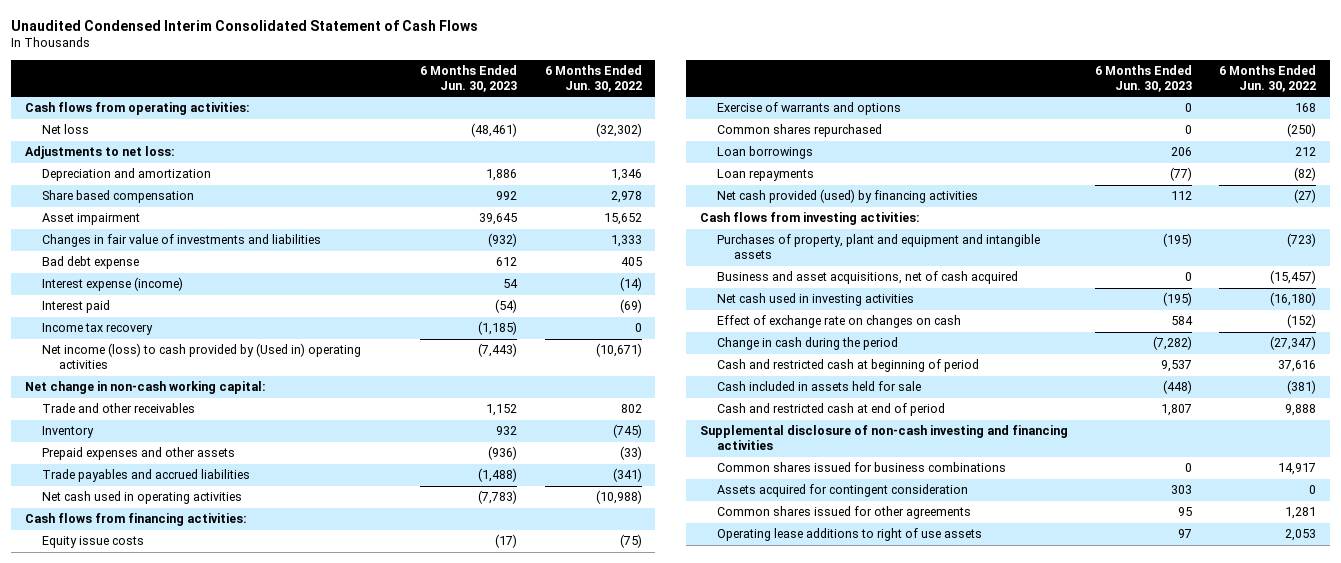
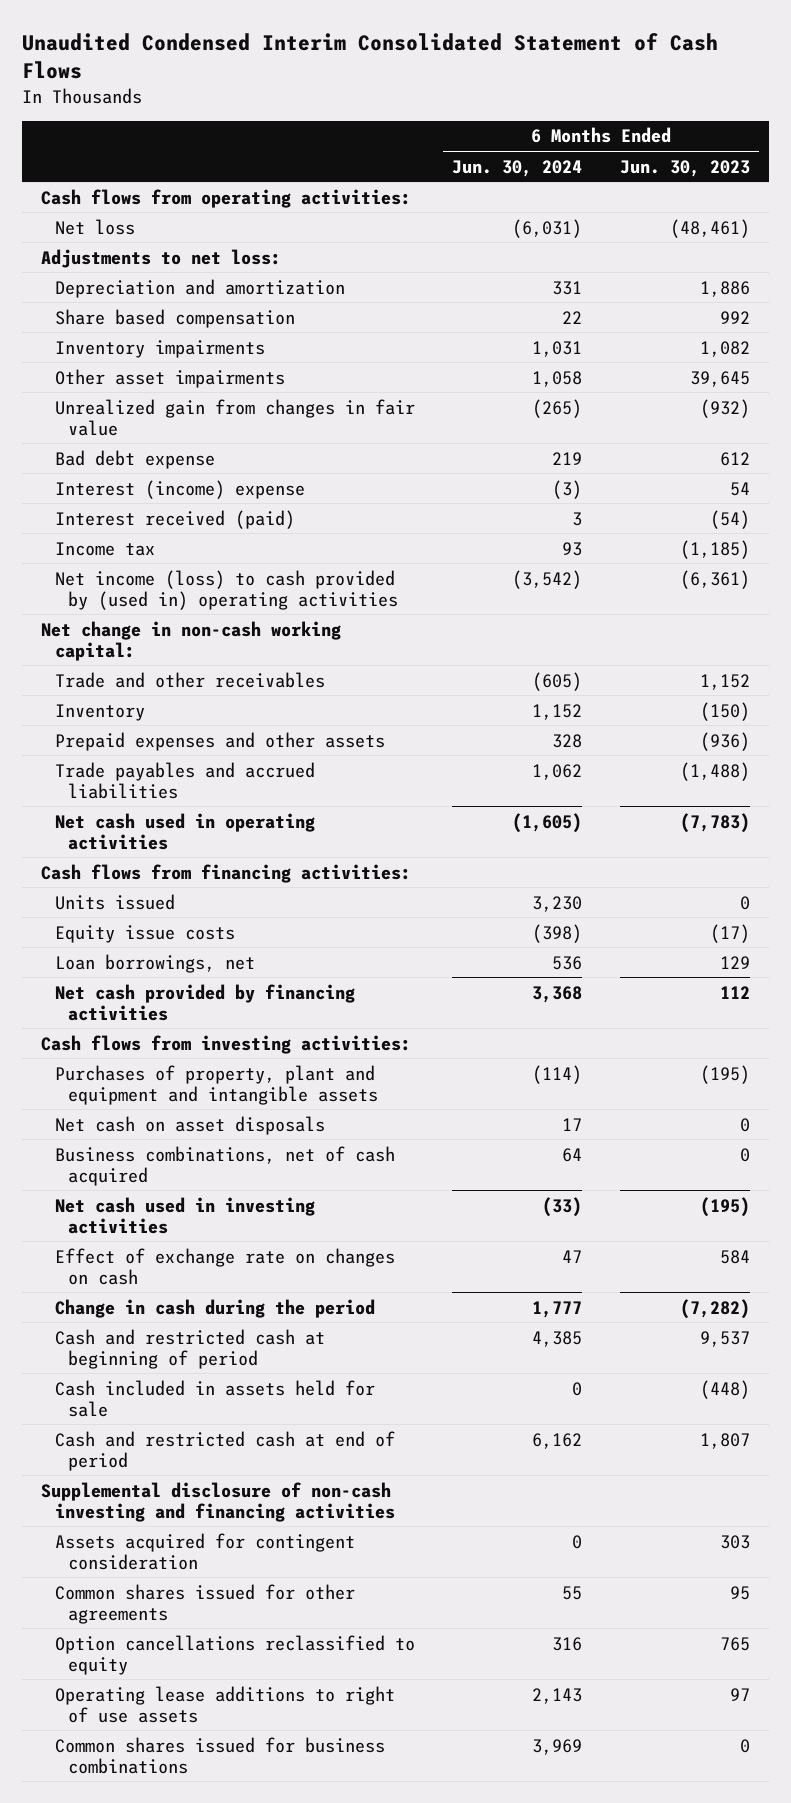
- | 6 Months Ended Jun. 30, 2023 | 6 Months Ended Jun. 30, 2022
+ | 6 Months Ended Jun. 30, 2024 | 6 Months Ended Jun. 30, 2023
- Asset impairment | 39,645 | 15,652
- Changes in fair value of investments and liabilities | (932) | 1,333
+ Inventory impairments | 1,031 | 1,082
+ Other asset impairments | 1,058 | 39,645
+ Unrealized gain from changes in fair value | (265) | (932)
- Interest expense (income) | 54 | (14)
- Interest paid | (54) | (69)
- Income tax recovery | (1,185) | 0
- Net income (loss) to cash provided by (Used in) operating activities | (7,443) | (10,671)
+ Interest (income) expense | (3) | 54
+ Interest received (paid) | 3 | (54)
+ Income tax | 93 | (1,185)
+ Net income (loss) to cash provided by (used in) operating activities | (3,542) | (6,361)
- Inventory | 932 | (745)
+ Inventory | 1,152 | (150)
+ Units issued | 3,230 | 0
- Exercise of warrants and options | 0 | 168
- Common shares repurchased | 0 | (250)
- Loan borrowings | 206 | 212
- Loan repayments | (77) | (82)
- Net cash provided (used) by financing activities | 112 | (27)
+ Loan borrowings, net | 536 | 129
+ Net cash provided by financing activities | 3,368 | 112
- Business and asset acquisitions, net of cash acquired | 0 | (15,457)
+ Net cash on asset disposals | 17 | 0
+ Business combinations, net of cash acquired | 64 | 0
+ Option cancellations reclassified to equity | 316 | 765
moved down: Common shares issued for business combinations | 3,969 | 0

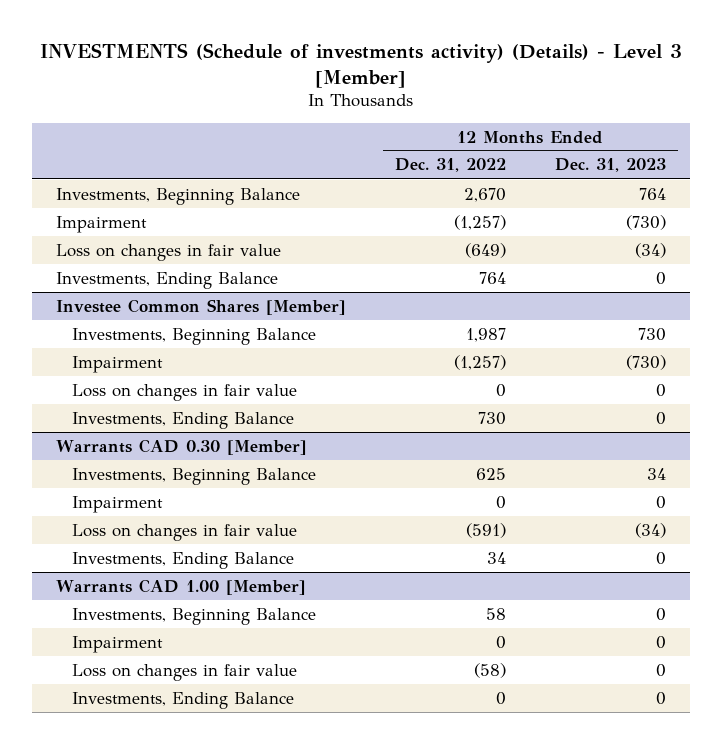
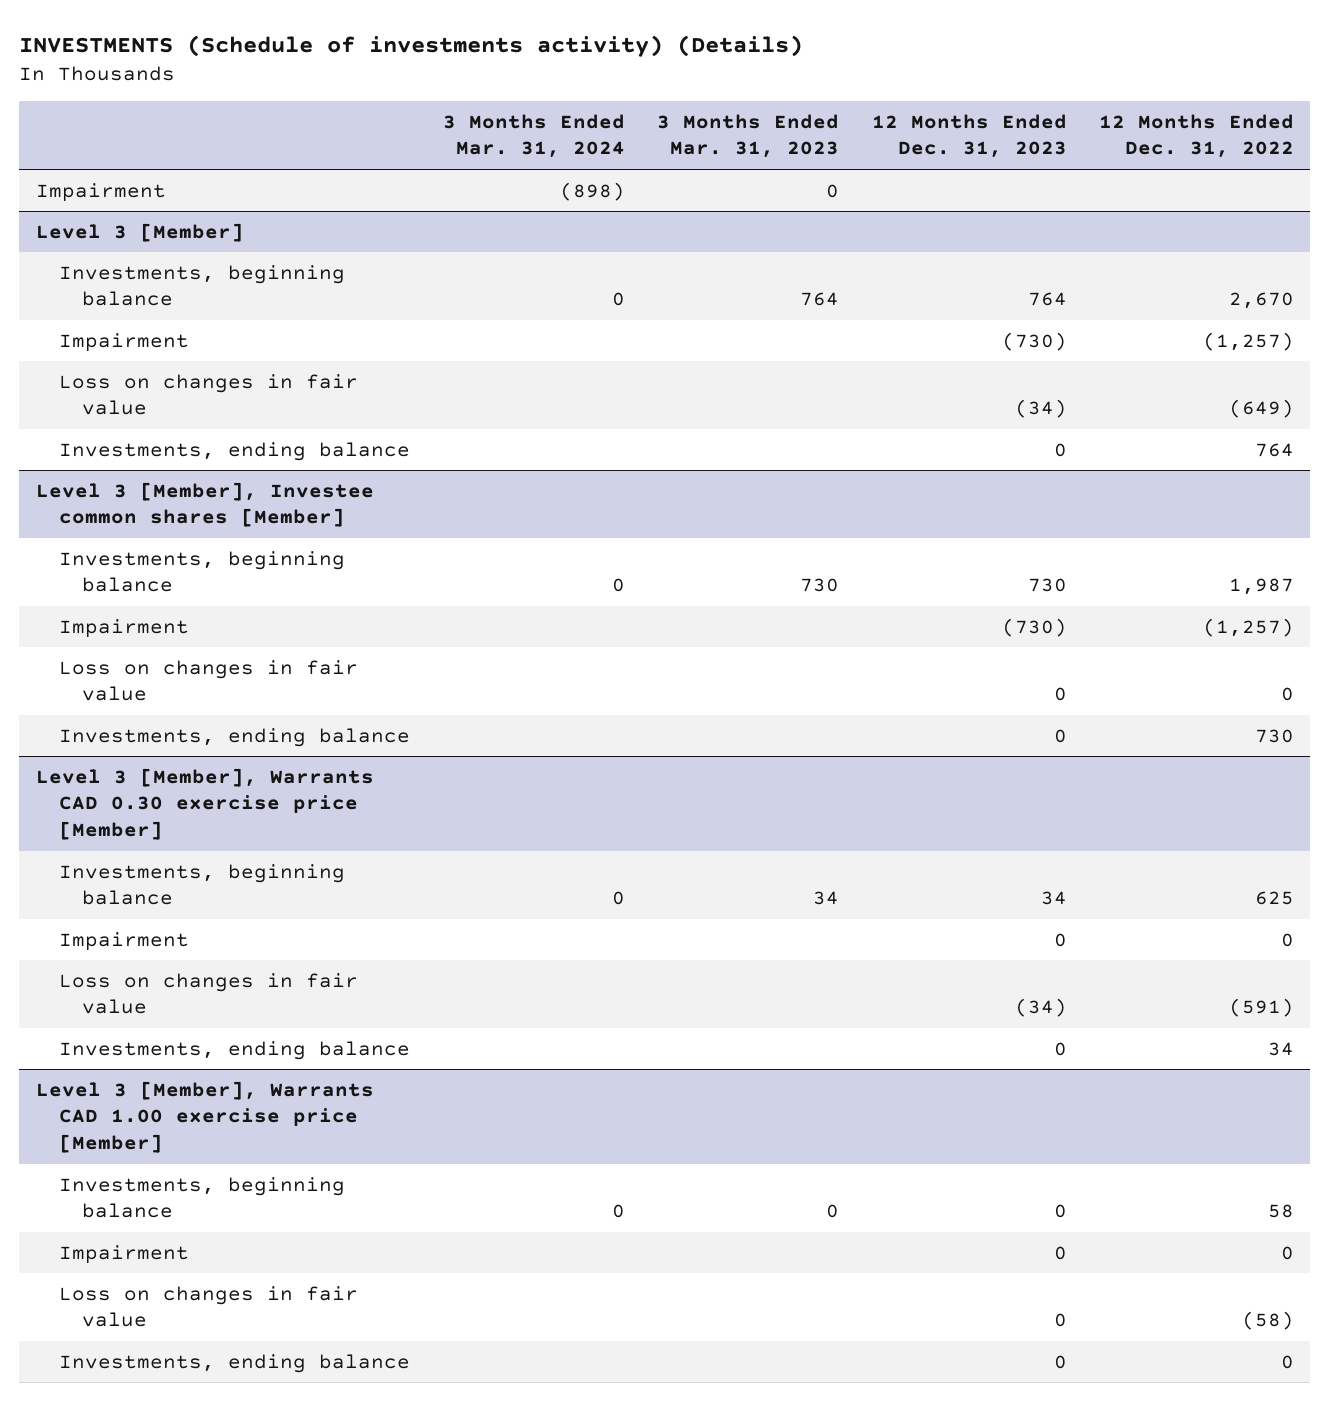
- INVESTMENTS (Schedule of investments activity) (Details) - Level 3 [Member]
+ INVESTMENTS (Schedule of investments activity) (Details)
- | 12 Months Ended Dec. 31, 2022 | 12 Months Ended Dec. 31, 2023
+ | 3 Months Ended Mar. 31, 2024 | 3 Months Ended Mar. 31, 2023 | 12 Months Ended Dec. 31, 2023 | 12 Months Ended Dec. 31, 2022
- Investments, Beginning Balance | 2,670 | 764
+ Impairment | (898) | 0 | |
+ Level 3 [Member]
+ Investments, beginning balance | 0 | 764 | 764 | 2,670
- Investments, Ending Balance | 764 | 0
- Investee Common Shares [Member]
- Investments, Beginning Balance | 1,987 | 730
+ Investments, ending balance | | | 0 | 764
+ Level 3 [Member], Investee common shares [Member]
+ Investments, beginning balance | 0 | 730 | 730 | 1,987
- Investments, Ending Balance | 730 | 0
- Warrants CAD 0.30 [Member]
- Investments, Beginning Balance | 625 | 34
+ Investments, ending balance | | | 0 | 730
+ Level 3 [Member], Warrants CAD 0.30 exercise price [Member]
+ Investments, beginning balance | 0 | 34 | 34 | 625
- Investments, Ending Balance | 34 | 0
- Warrants CAD 1.00 [Member]
- Investments, Beginning Balance | 58 | 0
+ Investments, ending balance | | | 0 | 34
+ Level 3 [Member], Warrants CAD 1.00 exercise price [Member]
+ Investments, beginning balance | 0 | 0 | 0 | 58
- Investments, Ending Balance | 0 | 0
+ Investments, ending balance | | | 0 | 0

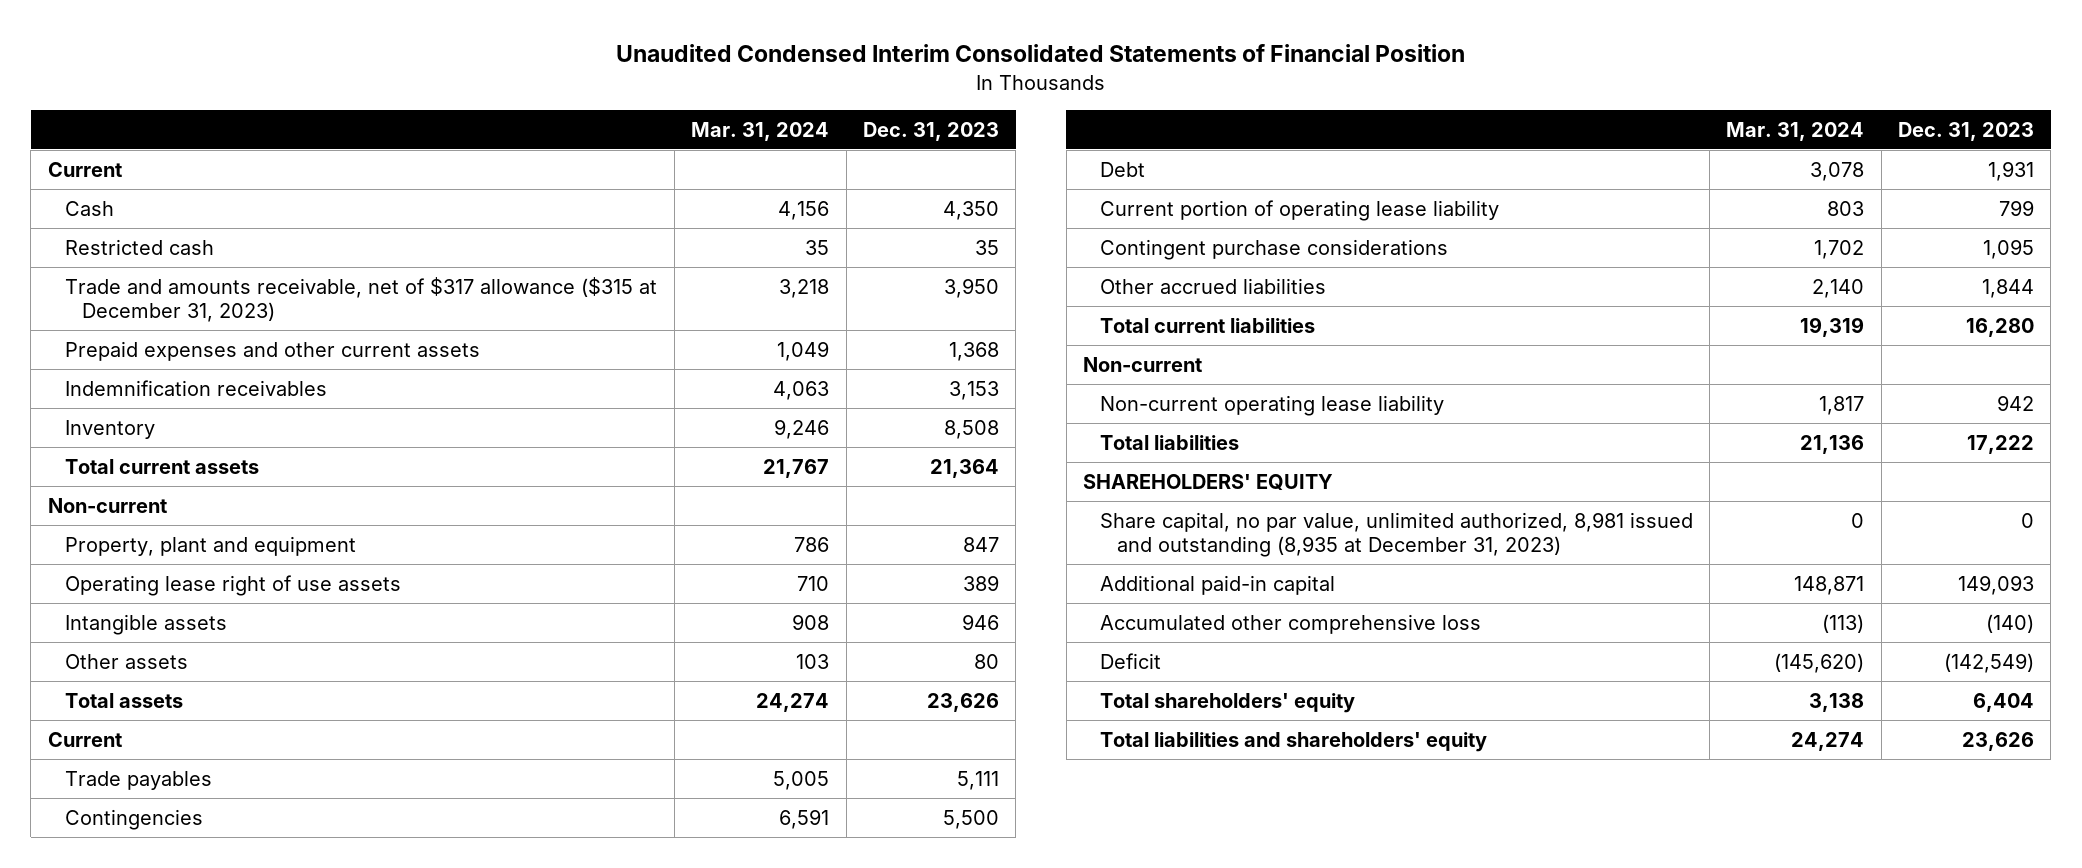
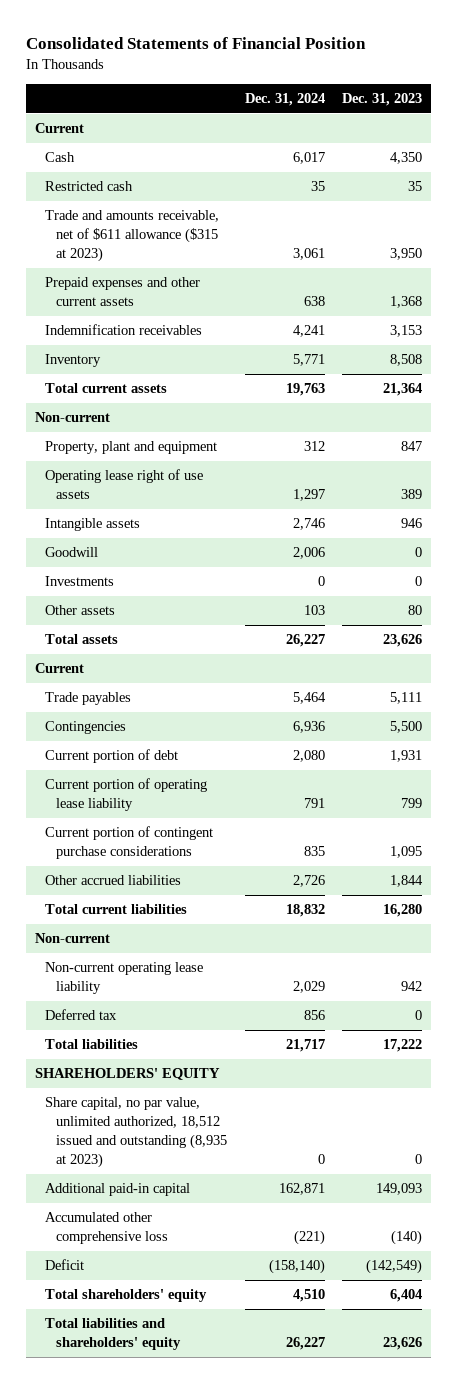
- Unaudited Condensed Interim Consolidated Statements of Financial Position
+ Consolidated Statements of Financial Position
- | Mar. 31, 2024 | Dec. 31, 2023
+ | Dec. 31, 2024 | Dec. 31, 2023
- Trade and amounts receivable, net of $317 allowance ($315 at December 31, 2023) | 3,218 | 3,950
+ Trade and amounts receivable, net of $611 allowance ($315 at 2023) | 3,061 | 3,950
+ Goodwill | 2,006 | 0
+ Investments | 0 | 0
- Debt | 3,078 | 1,931
+ Current portion of debt | 2,080 | 1,931
- Contingent purchase considerations | 1,702 | 1,095
+ Current portion of contingent purchase considerations | 835 | 1,095
+ Deferred tax | 856 | 0
- Share capital, no par value, unlimited authorized, 8,981 issued and outstanding (8,935 at December 31, 2023) | 0 | 0
+ Share capital, no par value, unlimited authorized, 18,512 issued and outstanding (8,935 at 2023) | 0 | 0

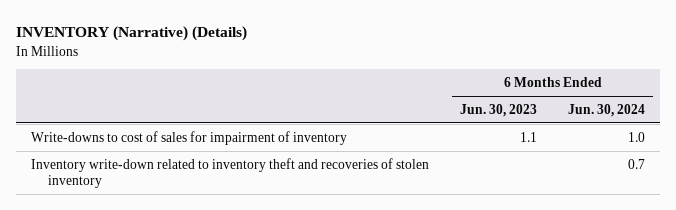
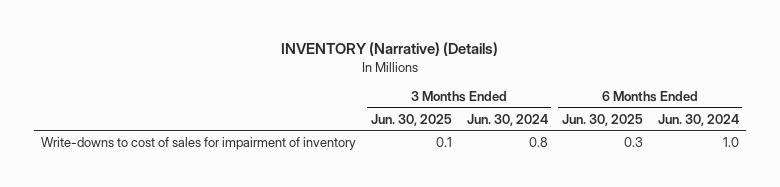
- | 6 Months Ended Jun. 30, 2023 | 6 Months Ended Jun. 30, 2024
+ | 3 Months Ended Jun. 30, 2025 | 3 Months Ended Jun. 30, 2024 | 6 Months Ended Jun. 30, 2025 | 6 Months Ended Jun. 30, 2024
- Inventory write-down related to inventory theft and recoveries of stolen inventory | | 0.7

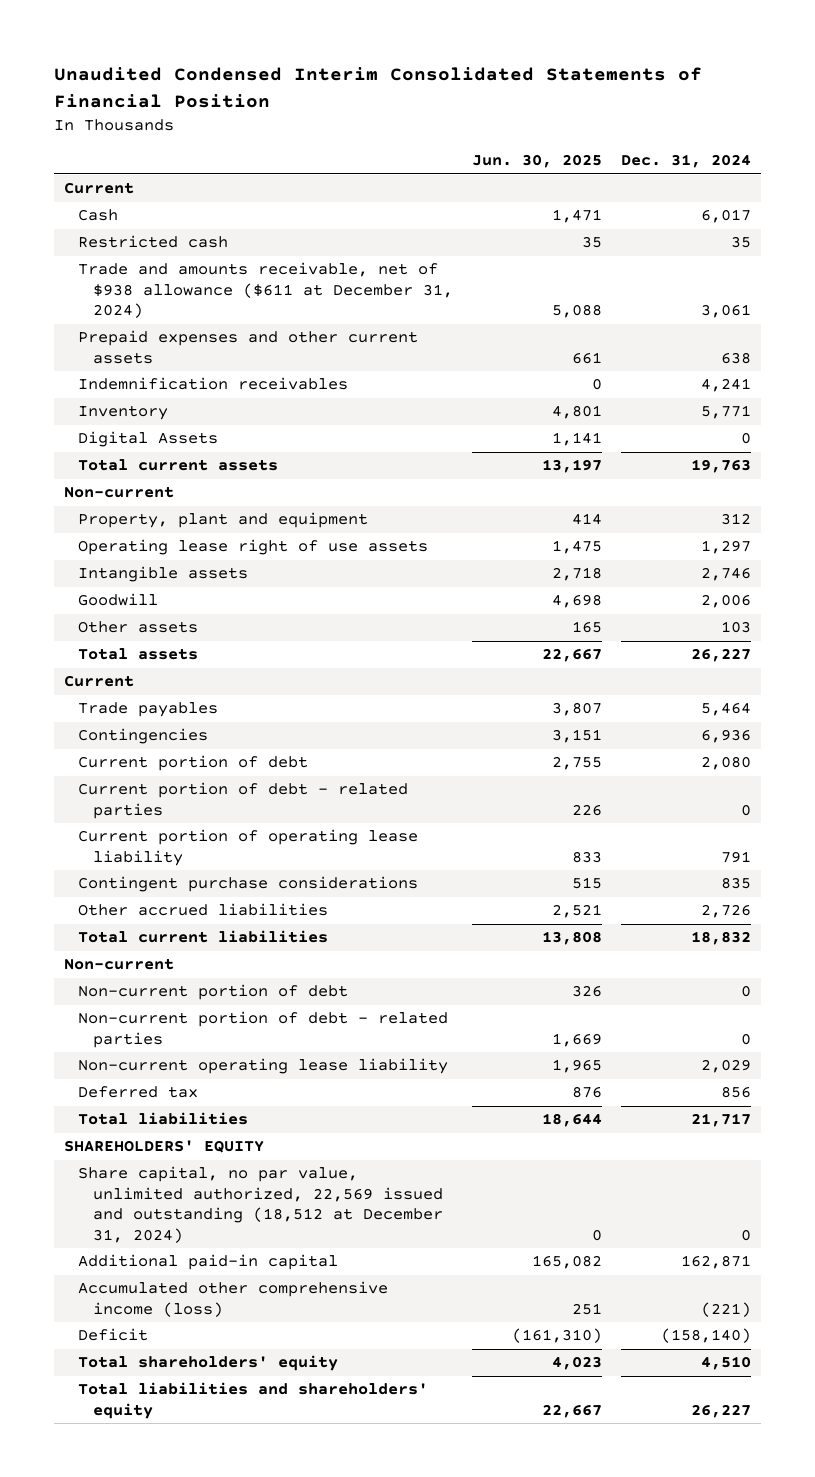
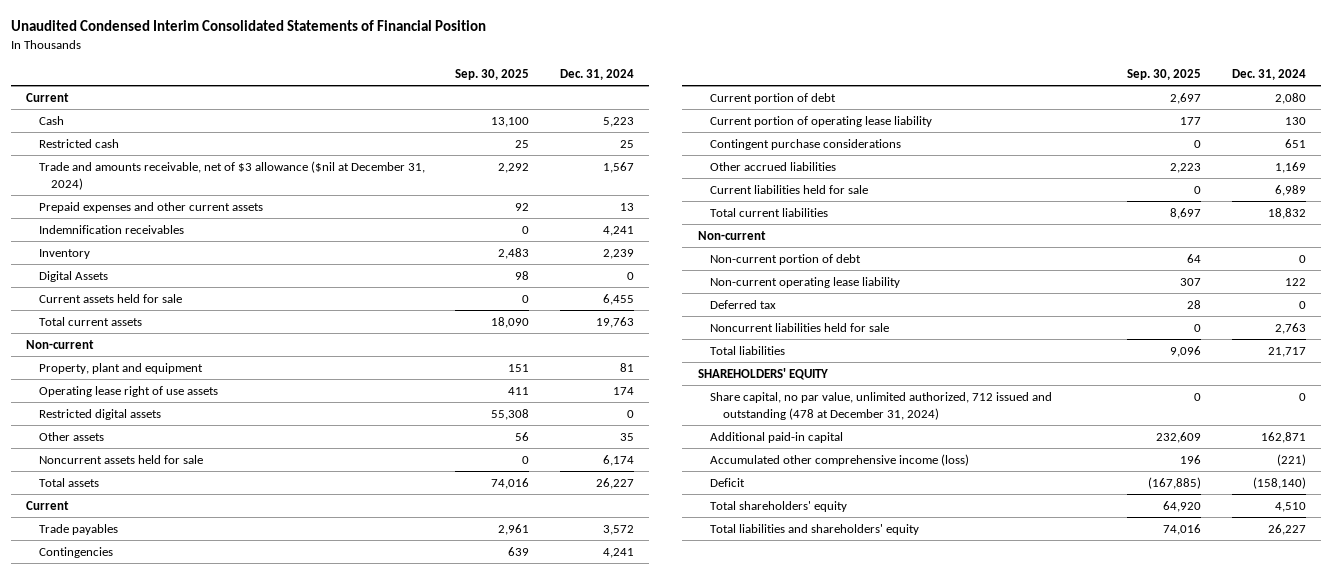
- | Jun. 30, 2025 | Dec. 31, 2024
+ | Sep. 30, 2025 | Dec. 31, 2024
- Cash | 1,471 | 6,017
- Restricted cash | 35 | 35
- Trade and amounts receivable, net of $938 allowance ($611 at December 31, 2024) | 5,088 | 3,061
- Prepaid expenses and other current assets | 661 | 638
+ Cash | 13,100 | 5,223
+ Restricted cash | 25 | 25
+ Trade and amounts receivable, net of $3 allowance ($nil at December 31, 2024) | 2,292 | 1,567
+ Prepaid expenses and other current assets | 92 | 13
- Inventory | 4,801 | 5,771
+ Inventory | 2,483 | 2,239
+ Current assets held for sale | 0 | 6,455
- Property, plant and equipment | 414 | 312
- Operating lease right of use assets | 1,475 | 1,297
- Intangible assets | 2,718 | 2,746
- Goodwill | 4,698 | 2,006
- Other assets | 165 | 103
+ Property, plant and equipment | 151 | 81
+ Operating lease right of use assets | 411 | 174
+ Restricted digital assets | 55,308 | 0
+ Other assets | 56 | 35
+ Noncurrent assets held for sale | 0 | 6,174
- Trade payables | 3,807 | 5,464
- Contingencies | 3,151 | 6,936
+ Trade payables | 2,961 | 3,572
+ Contingencies | 639 | 4,241
- Current portion of debt - related parties | 226 | 0
- Current portion of operating lease liability | 833 | 791
- Contingent purchase considerations | 515 | 835
- Other accrued liabilities | 2,521 | 2,726
+ Current portion of operating lease liability | 177 | 130
+ Contingent purchase considerations | 0 | 651
+ Other accrued liabilities | 2,223 | 1,169
+ Current liabilities held for sale | 0 | 6,989
- Non-current portion of debt - related parties | 1,669 | 0
- Non-current operating lease liability | 1,965 | 2,029
- Deferred tax | 876 | 856
+ Non-current operating lease liability | 307 | 122
+ Deferred tax | 28 | 0
+ Noncurrent liabilities held for sale | 0 | 2,763
- Share capital, no par value, unlimited authorized, 22,569 issued and outstanding (18,512 at December 31, 2024) | 0 | 0
+ Share capital, no par value, unlimited authorized, 712 issued and outstanding (478 at December 31, 2024) | 0 | 0

